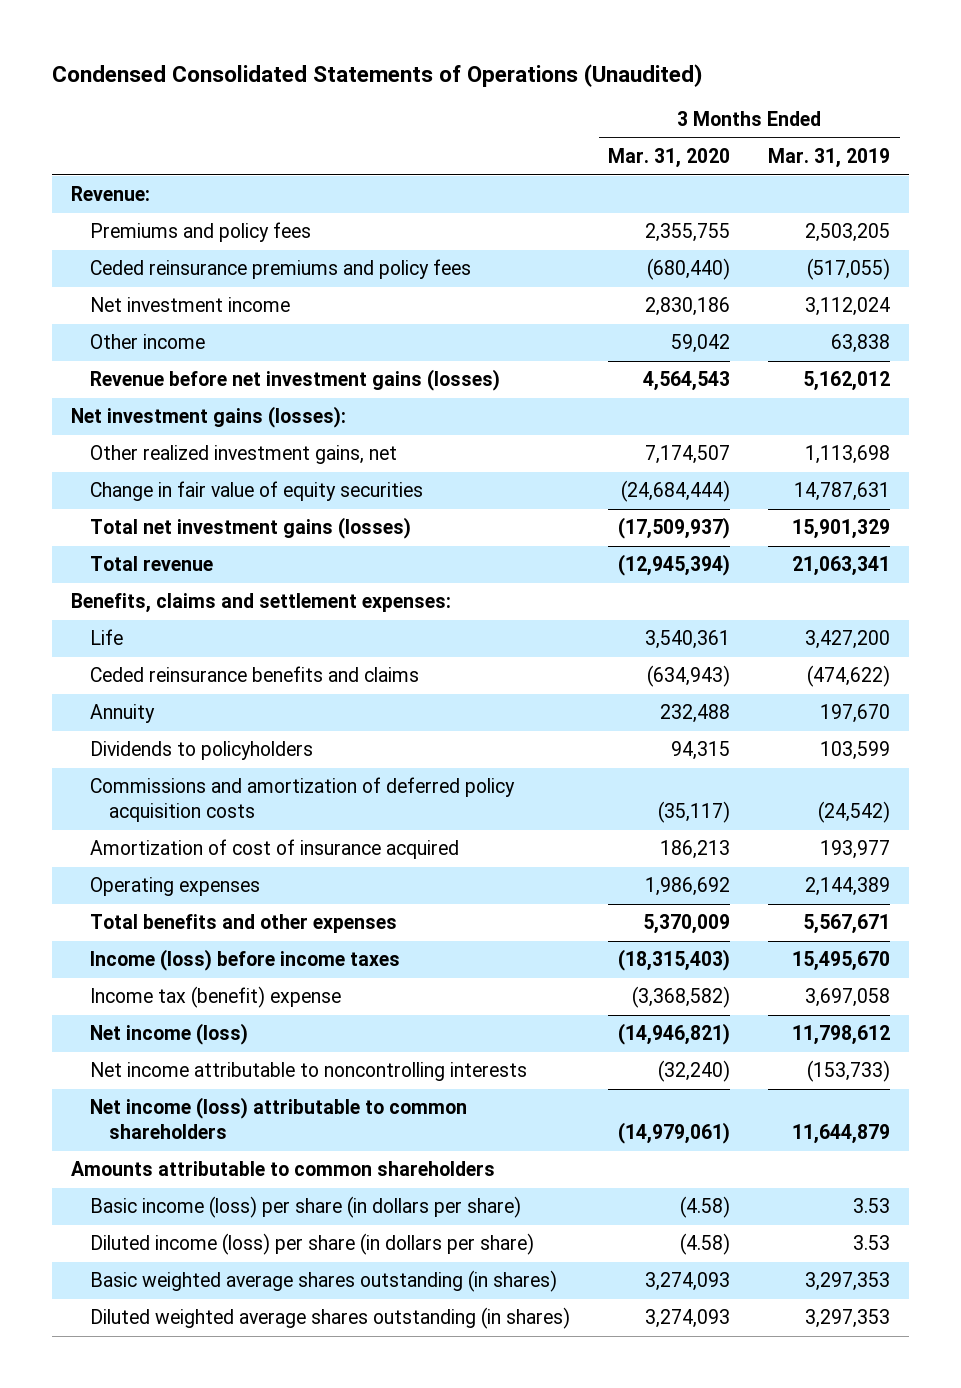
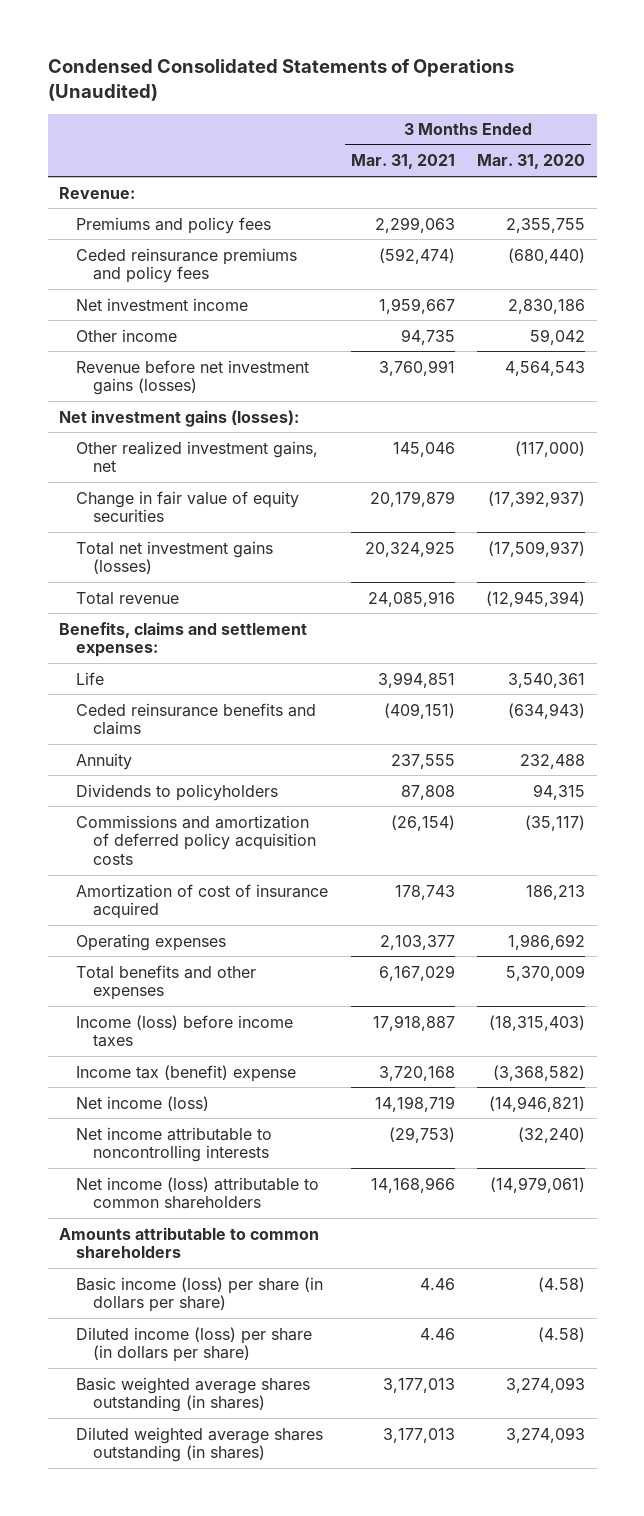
- | 3 Months Ended Mar. 31, 2020 | 3 Months Ended Mar. 31, 2019
+ | 3 Months Ended Mar. 31, 2021 | 3 Months Ended Mar. 31, 2020
- Other realized investment gains, net | 7,174,507 | 1,113,698
- Change in fair value of equity securities | (24,684,444) | 14,787,631
+ Other realized investment gains, net | 145,046 | (117,000)
+ Change in fair value of equity securities | 20,179,879 | (17,392,937)

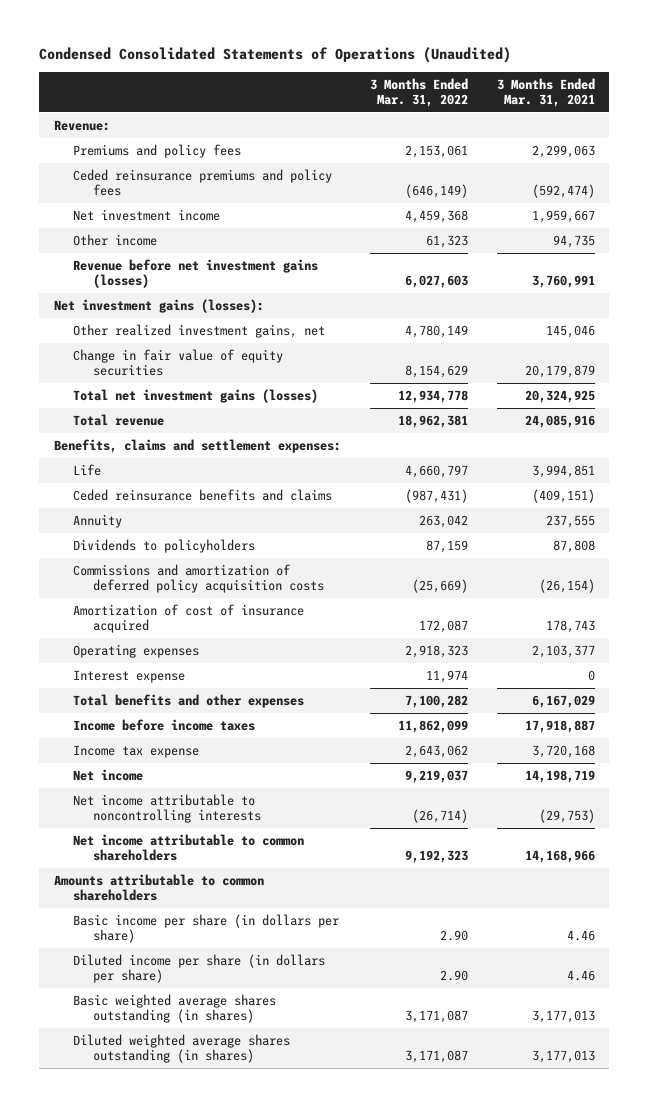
- | 3 Months Ended Mar. 31, 2021 | 3 Months Ended Mar. 31, 2020
+ | 3 Months Ended Mar. 31, 2022 | 3 Months Ended Mar. 31, 2021
+ Interest expense | 11,974 | 0
- Income (loss) before income taxes | 17,918,887 | (18,315,403)
- Income tax (benefit) expense | 3,720,168 | (3,368,582)
- Net income (loss) | 14,198,719 | (14,946,821)
+ Income before income taxes | 11,862,099 | 17,918,887
+ Income tax expense | 2,643,062 | 3,720,168
+ Net income | 9,219,037 | 14,198,719
- Net income (loss) attributable to common shareholders | 14,168,966 | (14,979,061)
+ Net income attributable to common shareholders | 9,192,323 | 14,168,966
- Basic income (loss) per share (in dollars per share) | 4.46 | (4.58)
- Diluted income (loss) per share (in dollars per share) | 4.46 | (4.58)
+ Basic income per share (in dollars per share) | 2.90 | 4.46
+ Diluted income per share (in dollars per share) | 2.90 | 4.46

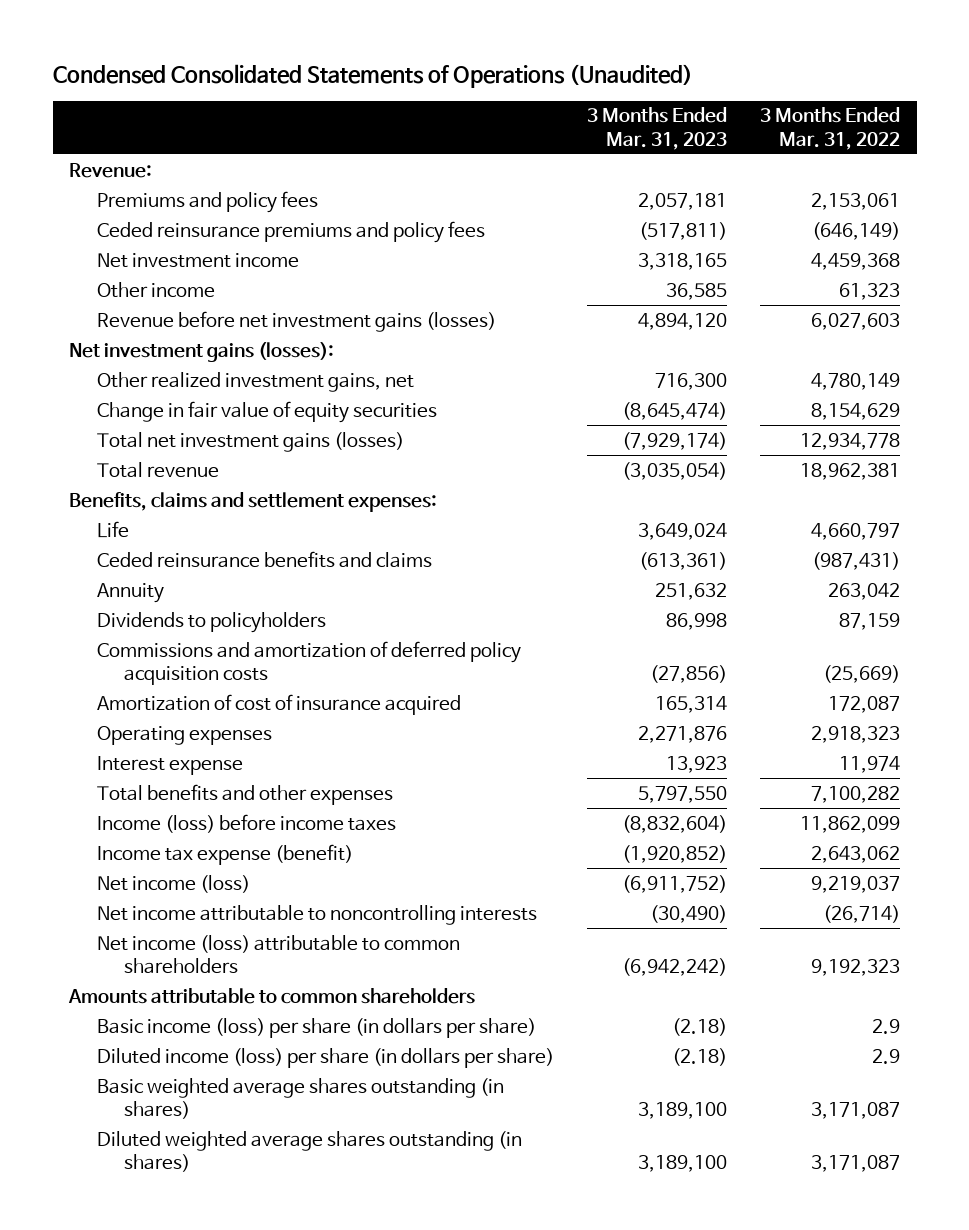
- | 3 Months Ended Mar. 31, 2022 | 3 Months Ended Mar. 31, 2021
+ | 3 Months Ended Mar. 31, 2023 | 3 Months Ended Mar. 31, 2022
- Income before income taxes | 11,862,099 | 17,918,887
- Income tax expense | 2,643,062 | 3,720,168
- Net income | 9,219,037 | 14,198,719
+ Income (loss) before income taxes | (8,832,604) | 11,862,099
+ Income tax expense (benefit) | (1,920,852) | 2,643,062
+ Net income (loss) | (6,911,752) | 9,219,037
- Net income attributable to common shareholders | 9,192,323 | 14,168,966
+ Net income (loss) attributable to common shareholders | (6,942,242) | 9,192,323
- Basic income per share (in dollars per share) | 2.90 | 4.46
- Diluted income per share (in dollars per share) | 2.90 | 4.46
+ Basic income (loss) per share (in dollars per share) | (2.18) | 2.9
+ Diluted income (loss) per share (in dollars per share) | (2.18) | 2.9

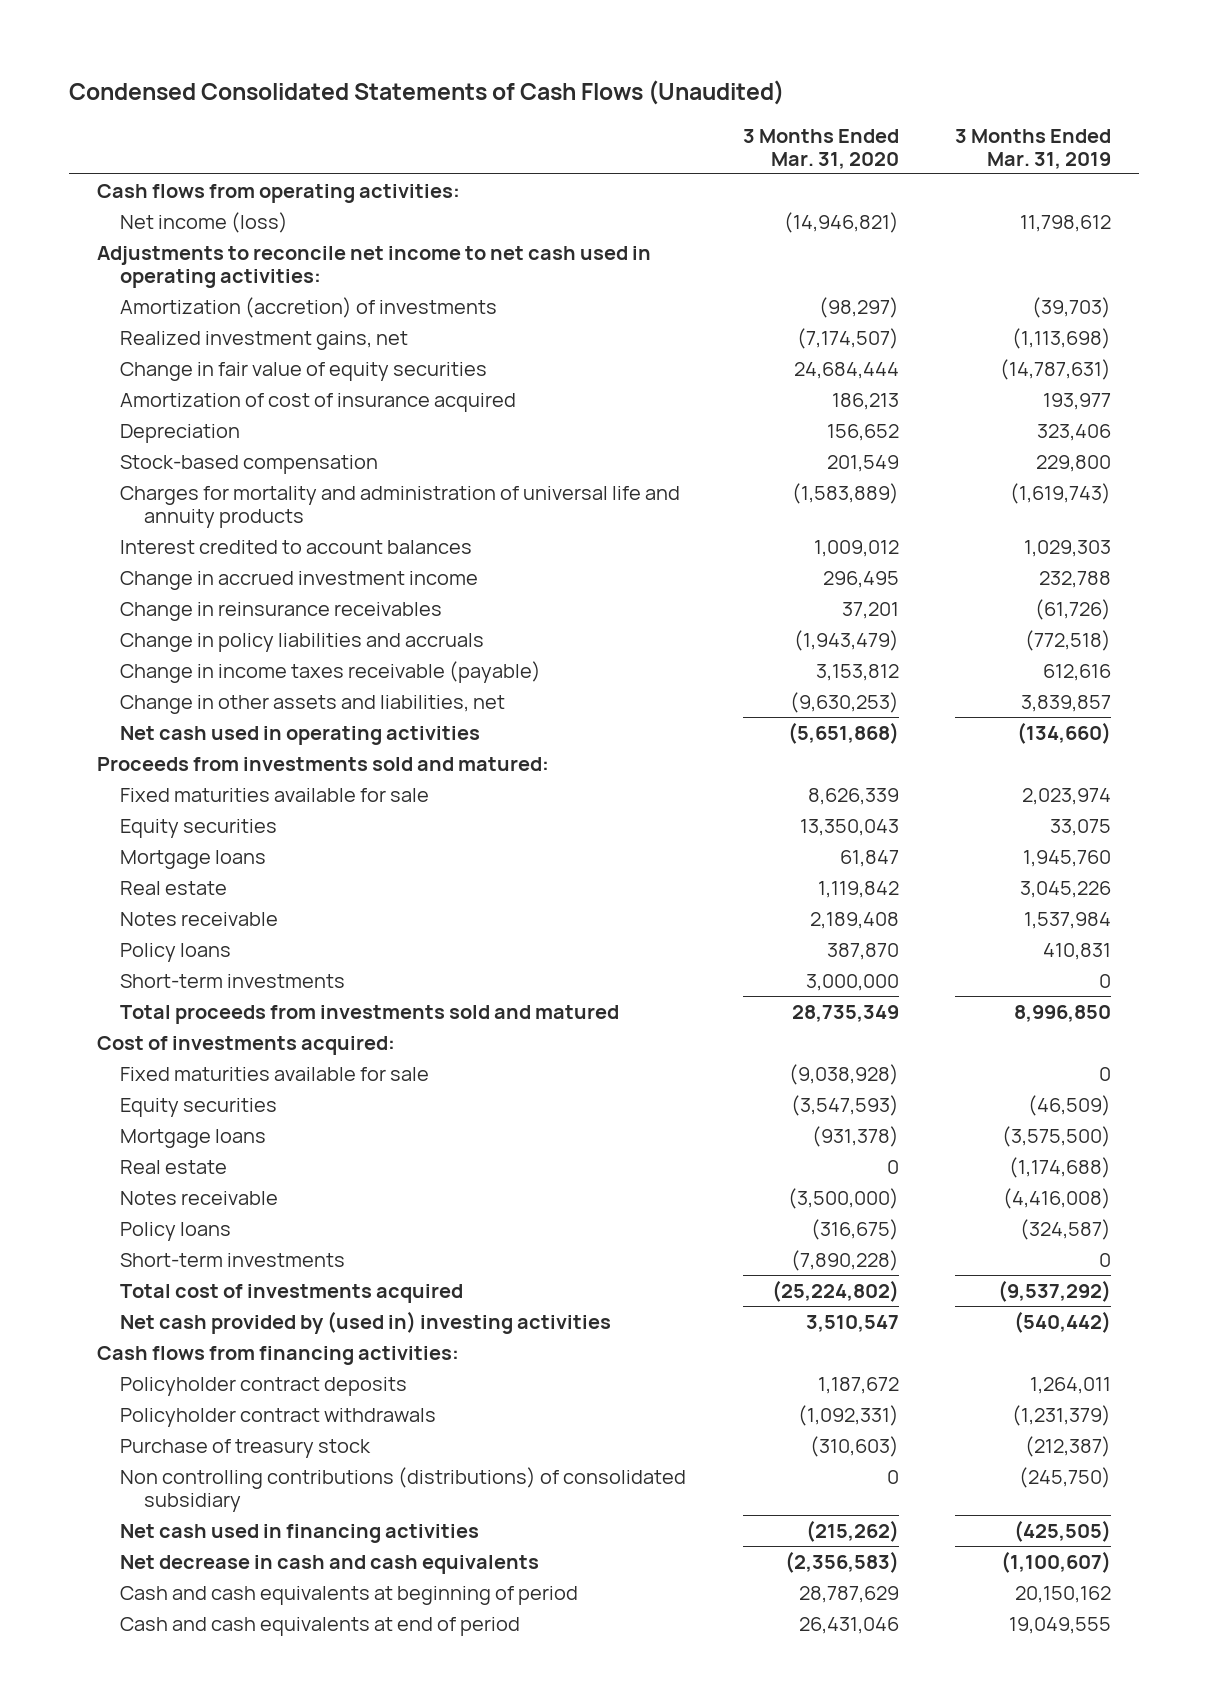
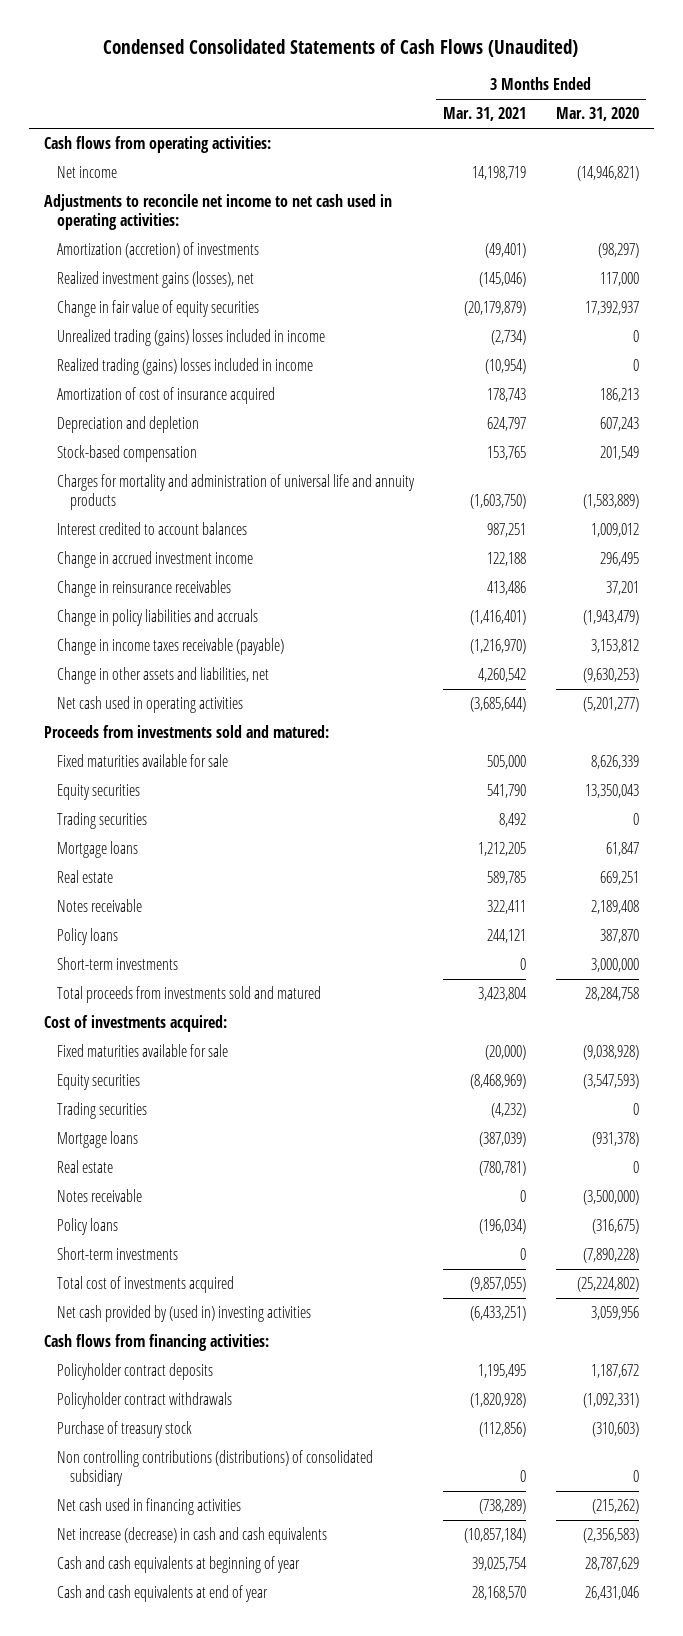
- | 3 Months Ended Mar. 31, 2020 | 3 Months Ended Mar. 31, 2019
+ | 3 Months Ended Mar. 31, 2021 | 3 Months Ended Mar. 31, 2020
- Net income (loss) | (14,946,821) | 11,798,612
+ Net income | 14,198,719 | (14,946,821)
- Realized investment gains, net | (7,174,507) | (1,113,698)
- Change in fair value of equity securities | 24,684,444 | (14,787,631)
+ Realized investment gains (losses), net | (145,046) | 117,000
+ Change in fair value of equity securities | (20,179,879) | 17,392,937
+ Unrealized trading (gains) losses included in income | (2,734) | 0
+ Realized trading (gains) losses included in income | (10,954) | 0
- Depreciation | 156,652 | 323,406
+ Depreciation and depletion | 624,797 | 607,243
- Net cash used in operating activities | (5,651,868) | (134,660)
+ Net cash used in operating activities | (3,685,644) | (5,201,277)
+ Trading securities | 8,492 | 0
- Real estate | 1,119,842 | 3,045,226
+ Real estate | 589,785 | 669,251
- Total proceeds from investments sold and matured | 28,735,349 | 8,996,850
+ Total proceeds from investments sold and matured | 3,423,804 | 28,284,758
+ Trading securities | (4,232) | 0
- Net cash provided by (used in) investing activities | 3,510,547 | (540,442)
+ Net cash provided by (used in) investing activities | (6,433,251) | 3,059,956
- Net decrease in cash and cash equivalents | (2,356,583) | (1,100,607)
- Cash and cash equivalents at beginning of period | 28,787,629 | 20,150,162
- Cash and cash equivalents at end of period | 26,431,046 | 19,049,555
+ Net increase (decrease) in cash and cash equivalents | (10,857,184) | (2,356,583)
+ Cash and cash equivalents at beginning of year | 39,025,754 | 28,787,629
+ Cash and cash equivalents at end of year | 28,168,570 | 26,431,046

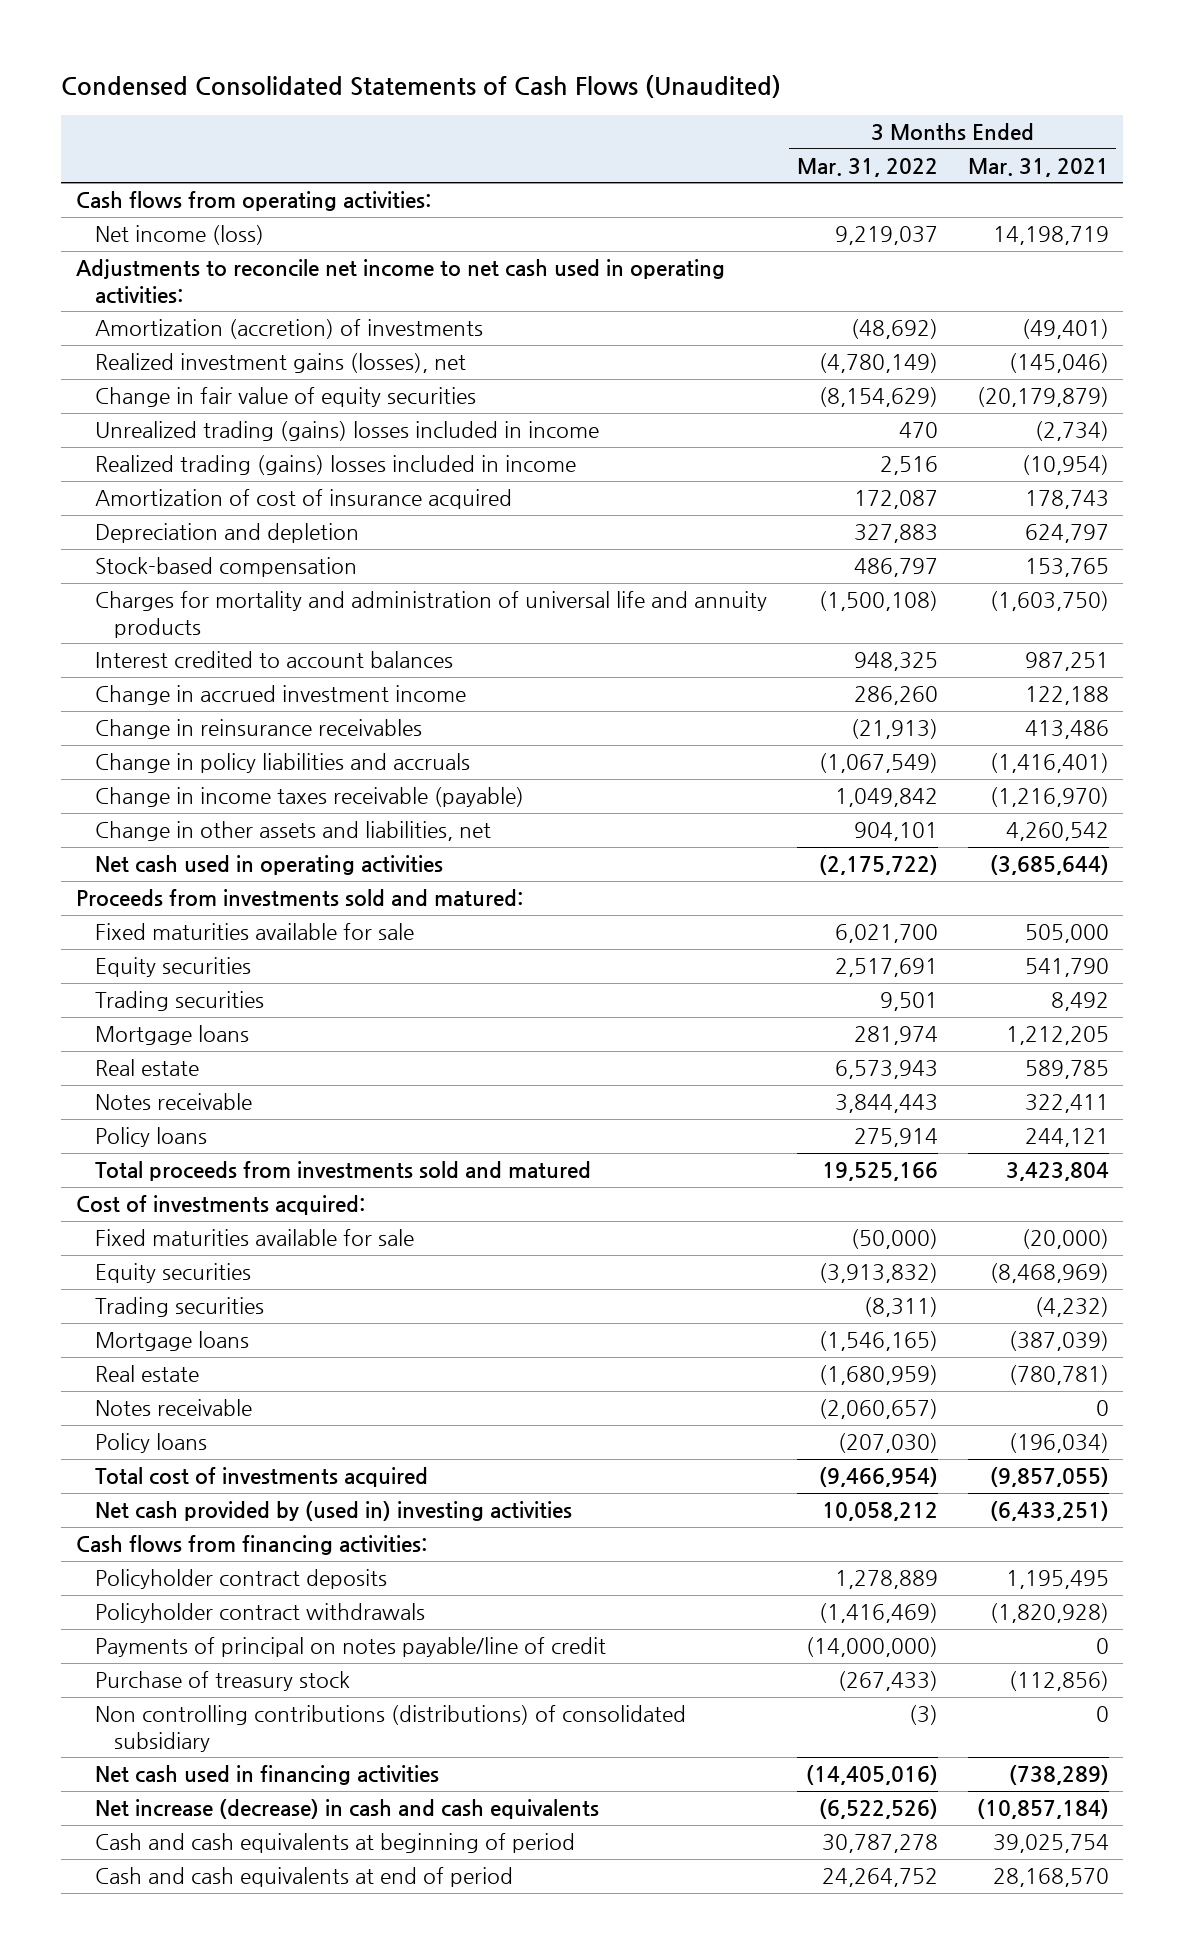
- | 3 Months Ended Mar. 31, 2021 | 3 Months Ended Mar. 31, 2020
+ | 3 Months Ended Mar. 31, 2022 | 3 Months Ended Mar. 31, 2021
- Net income | 14,198,719 | (14,946,821)
+ Net income (loss) | 9,219,037 | 14,198,719
- Short-term investments | 0 | 3,000,000
- Short-term investments | 0 | (7,890,228)
+ Payments of principal on notes payable/line of credit | (14,000,000) | 0
- Cash and cash equivalents at beginning of year | 39,025,754 | 28,787,629
- Cash and cash equivalents at end of year | 28,168,570 | 26,431,046
+ Cash and cash equivalents at beginning of period | 30,787,278 | 39,025,754
+ Cash and cash equivalents at end of period | 24,264,752 | 28,168,570

